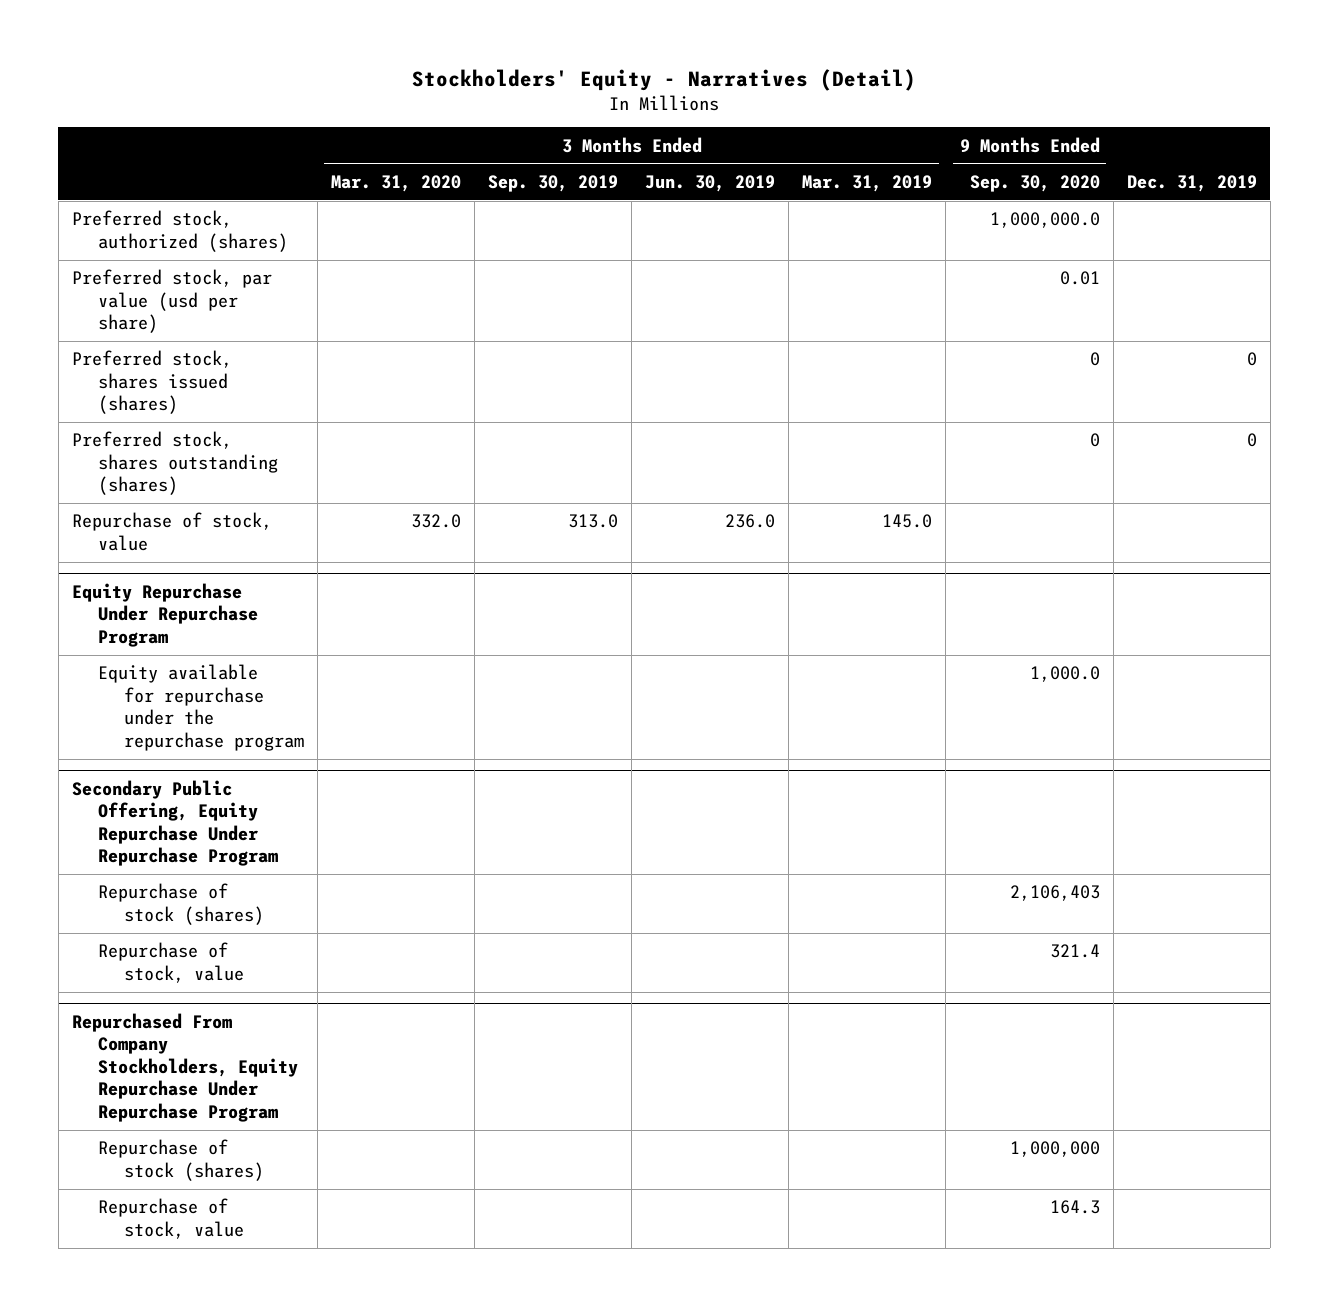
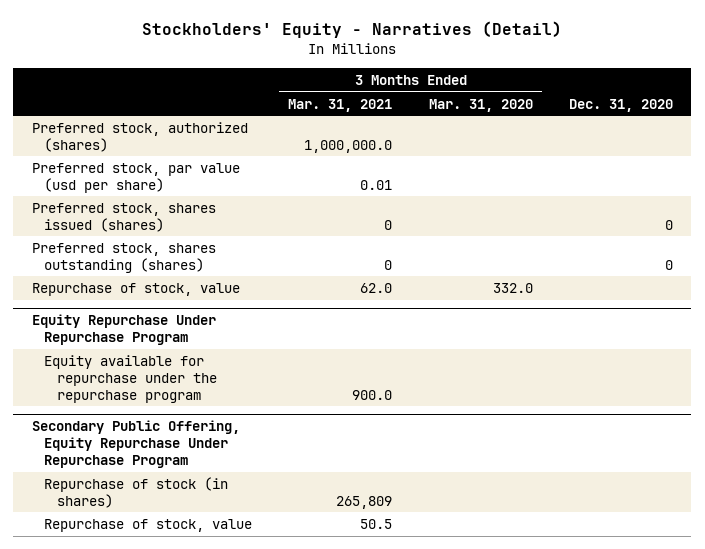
- | 3 Months Ended Mar. 31, 2020 | 3 Months Ended Sep. 30, 2019 | 3 Months Ended Jun. 30, 2019 | 3 Months Ended Mar. 31, 2019 | 9 Months Ended Sep. 30, 2020 | Dec. 31, 2019
+ | 3 Months Ended Mar. 31, 2021 | 3 Months Ended Mar. 31, 2020 | Dec. 31, 2020
@ Secondary Public Offering, Equity Repurchase Under Repurchase Program
- Repurchase of stock (shares) | | | | | 2,106,403 |
+ Repurchase of stock (in shares) | 265,809 | |
- Repurchased From Company Stockholders, Equity Repurchase Under Repurchase Program
- Repurchase of stock (shares) | | | | | 1,000,000 |
- Repurchase of stock, value | | | | | 164.3 |

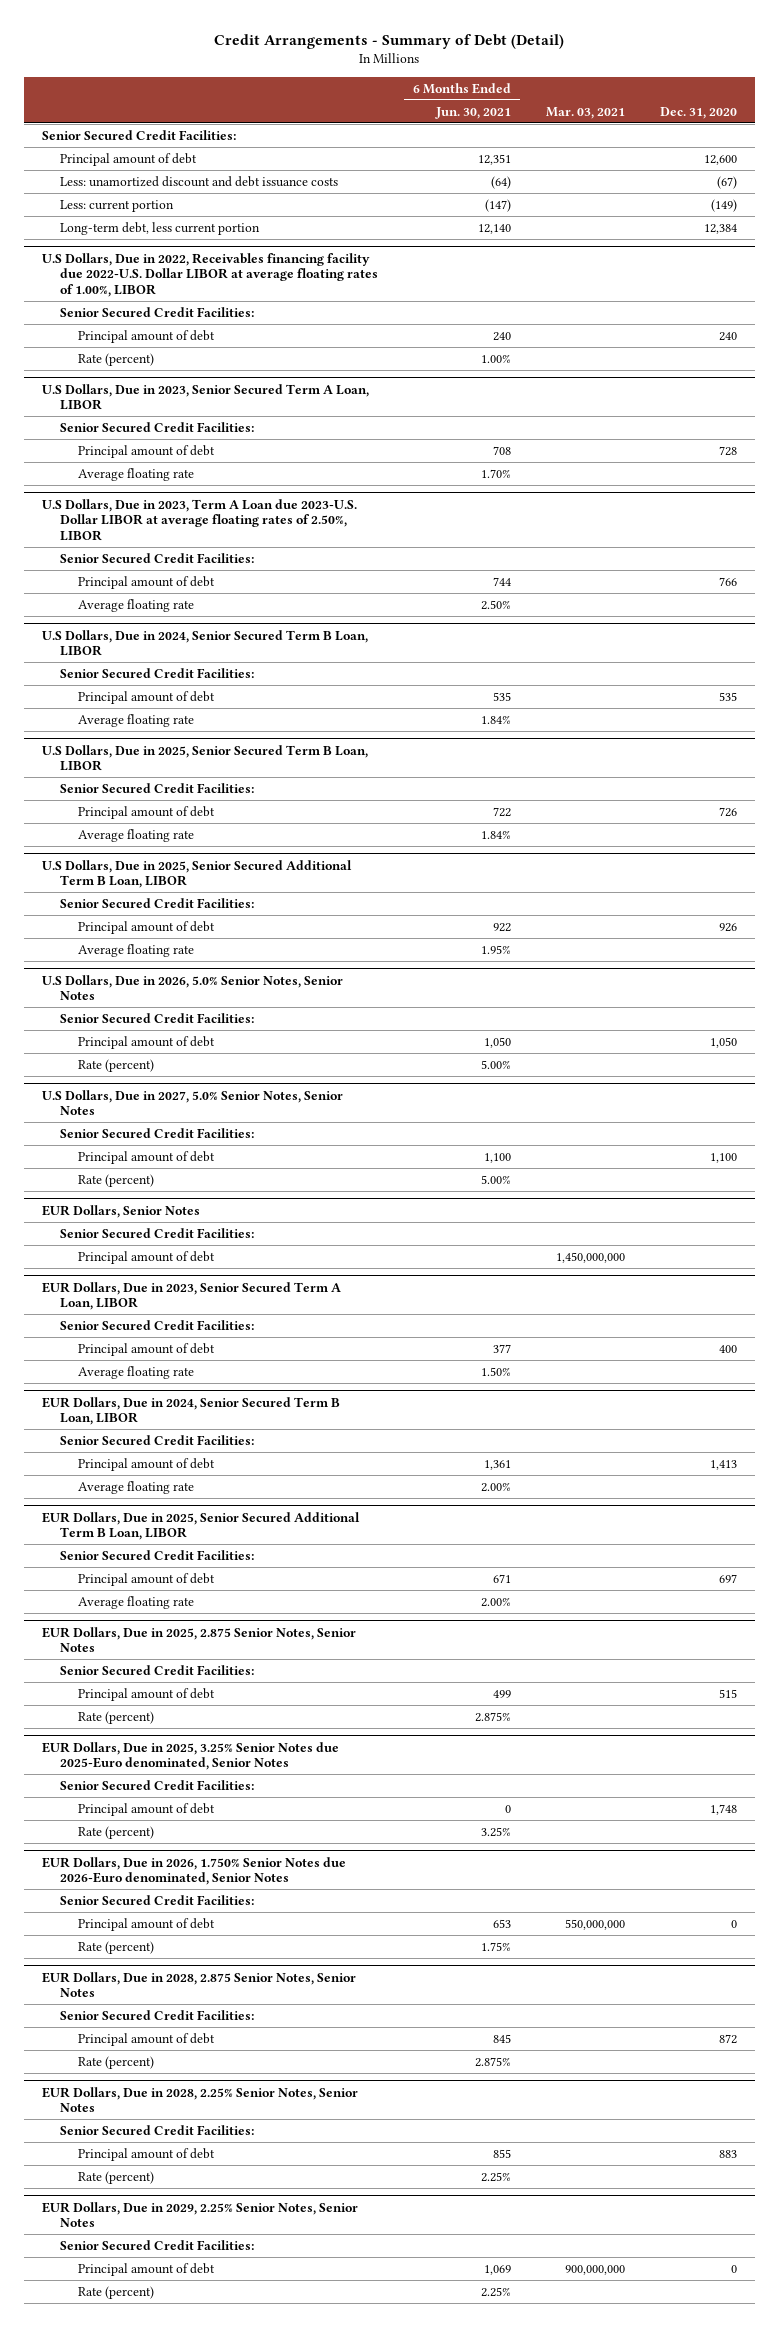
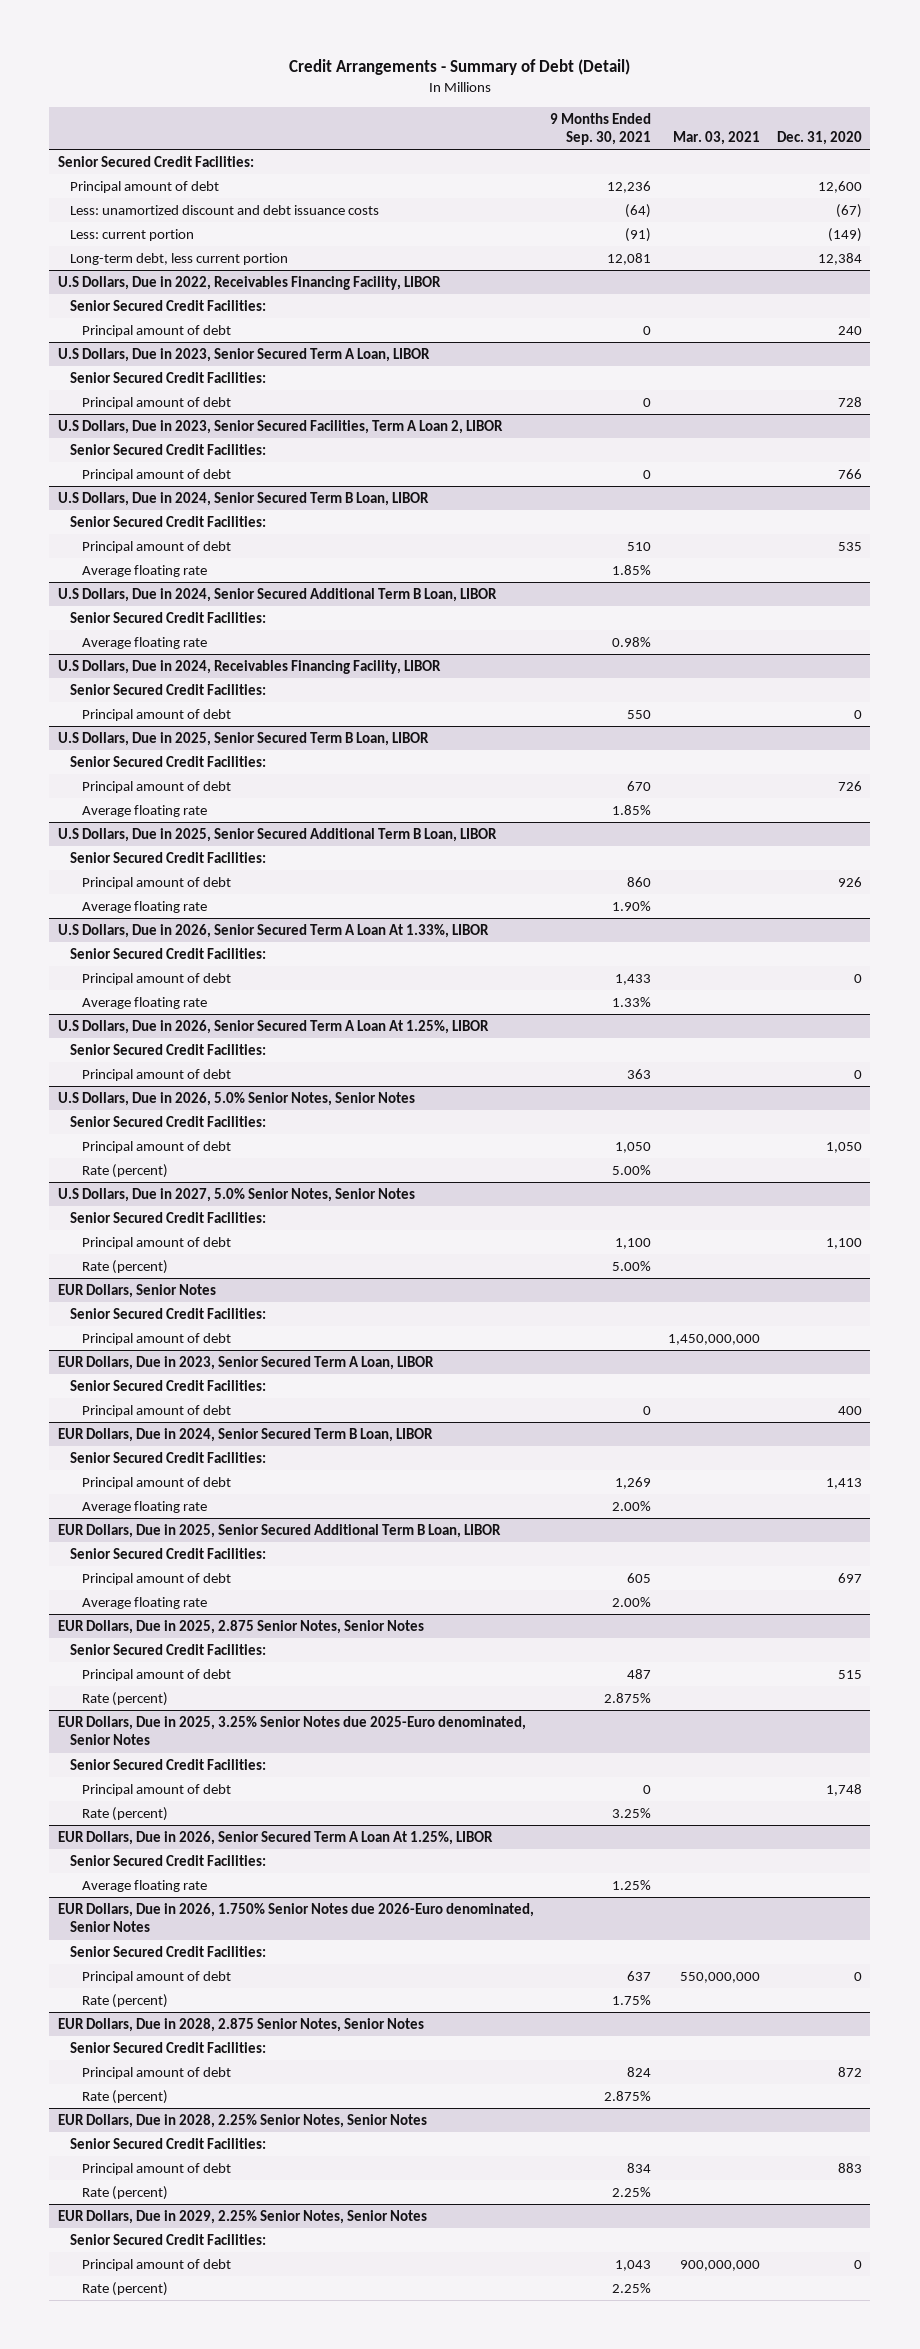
- | 6 Months Ended Jun. 30, 2021 | Mar. 03, 2021 | Dec. 31, 2020
+ | 9 Months Ended Sep. 30, 2021 | Mar. 03, 2021 | Dec. 31, 2020
- U.S Dollars, Due in 2022, Receivables financing facility due 2022-U.S. Dollar LIBOR at average floating rates of 1.00%, LIBOR
+ U.S Dollars, Due in 2022, Receivables Financing Facility, LIBOR
- Rate (percent) | 1.00% | |
@ U.S Dollars, Due in 2023, Senior Secured Term A Loan, LIBOR
- Average floating rate | 1.70% | |
- U.S Dollars, Due in 2023, Term A Loan due 2023-U.S. Dollar LIBOR at average floating rates of 2.50%, LIBOR
+ U.S Dollars, Due in 2023, Senior Secured Facilities, Term A Loan 2, LIBOR
- Average floating rate | 2.50% | |
+ U.S Dollars, Due in 2024, Senior Secured Additional Term B Loan, LIBOR
+ Senior Secured Credit Facilities:
+ Average floating rate | 0.98% | |
+ U.S Dollars, Due in 2024, Receivables Financing Facility, LIBOR
+ Senior Secured Credit Facilities:
+ Principal amount of debt | 550 | | 0
+ U.S Dollars, Due in 2026, Senior Secured Term A Loan At 1.33%, LIBOR
+ Senior Secured Credit Facilities:
+ Principal amount of debt | 1,433 | | 0
+ Average floating rate | 1.33% | |
+ U.S Dollars, Due in 2026, Senior Secured Term A Loan At 1.25%, LIBOR
+ Senior Secured Credit Facilities:
+ Principal amount of debt | 363 | | 0
@ EUR Dollars, Due in 2023, Senior Secured Term A Loan, LIBOR
- Average floating rate | 1.50% | |
+ EUR Dollars, Due in 2026, Senior Secured Term A Loan At 1.25%, LIBOR
+ Senior Secured Credit Facilities:
+ Average floating rate | 1.25% | |

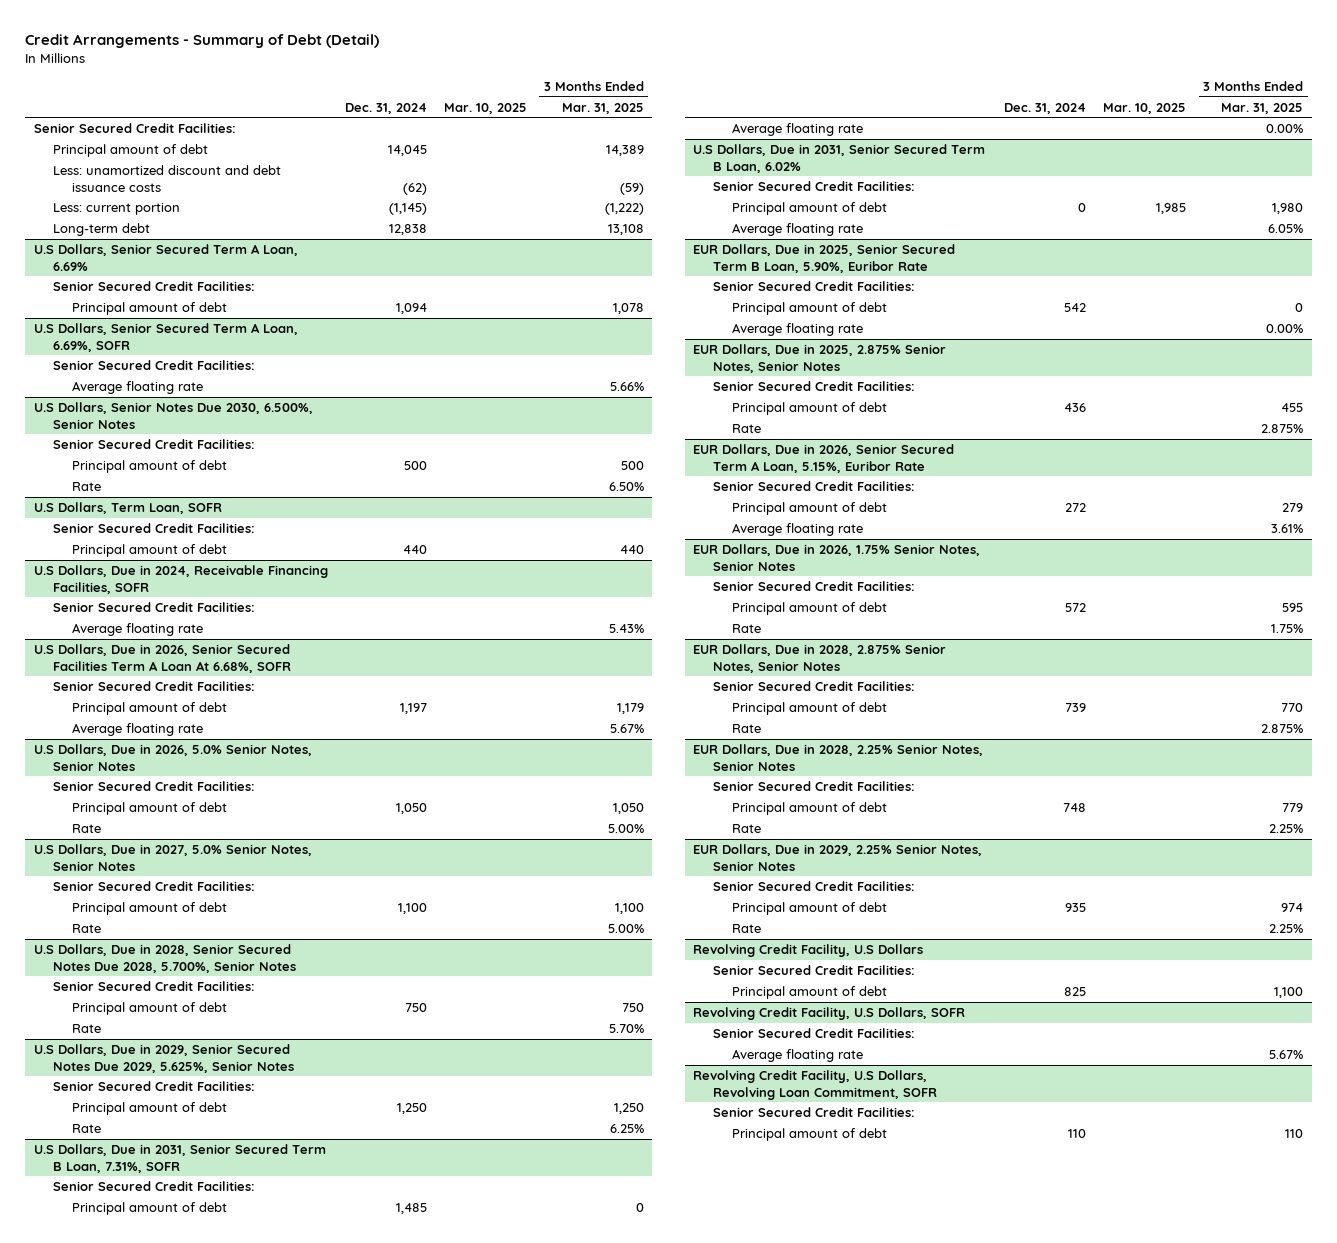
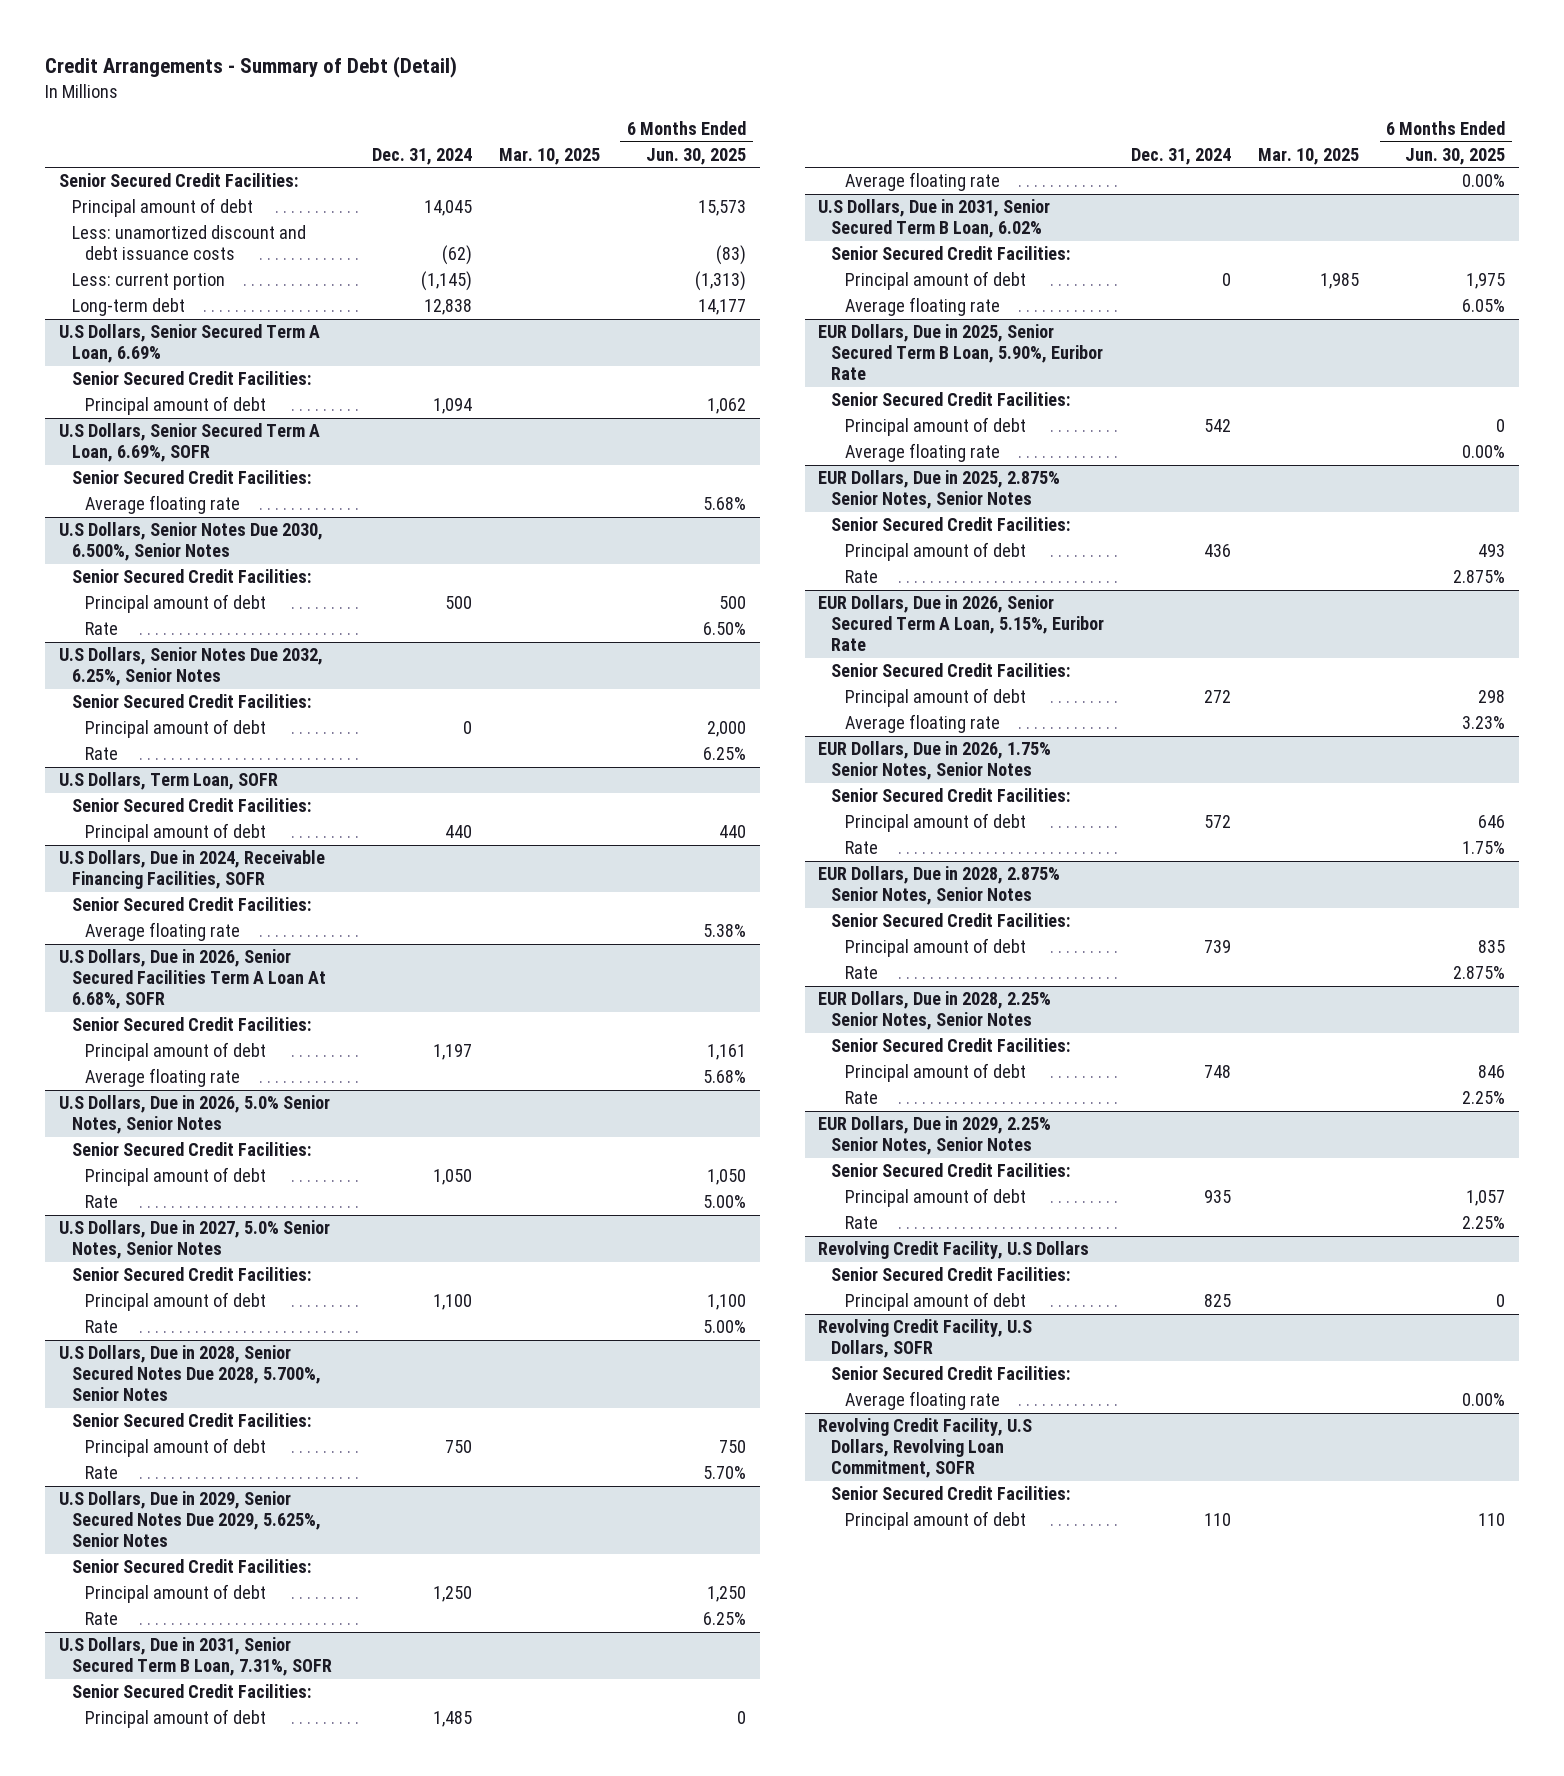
- | Dec. 31, 2024 | Mar. 10, 2025 | 3 Months Ended Mar. 31, 2025
+ | Dec. 31, 2024 | Mar. 10, 2025 | 6 Months Ended Jun. 30, 2025
+ U.S Dollars, Senior Notes Due 2032, 6.25%, Senior Notes
+ Senior Secured Credit Facilities:
+ Principal amount of debt | 0 | | 2,000
+ Rate | | | 6.25%

